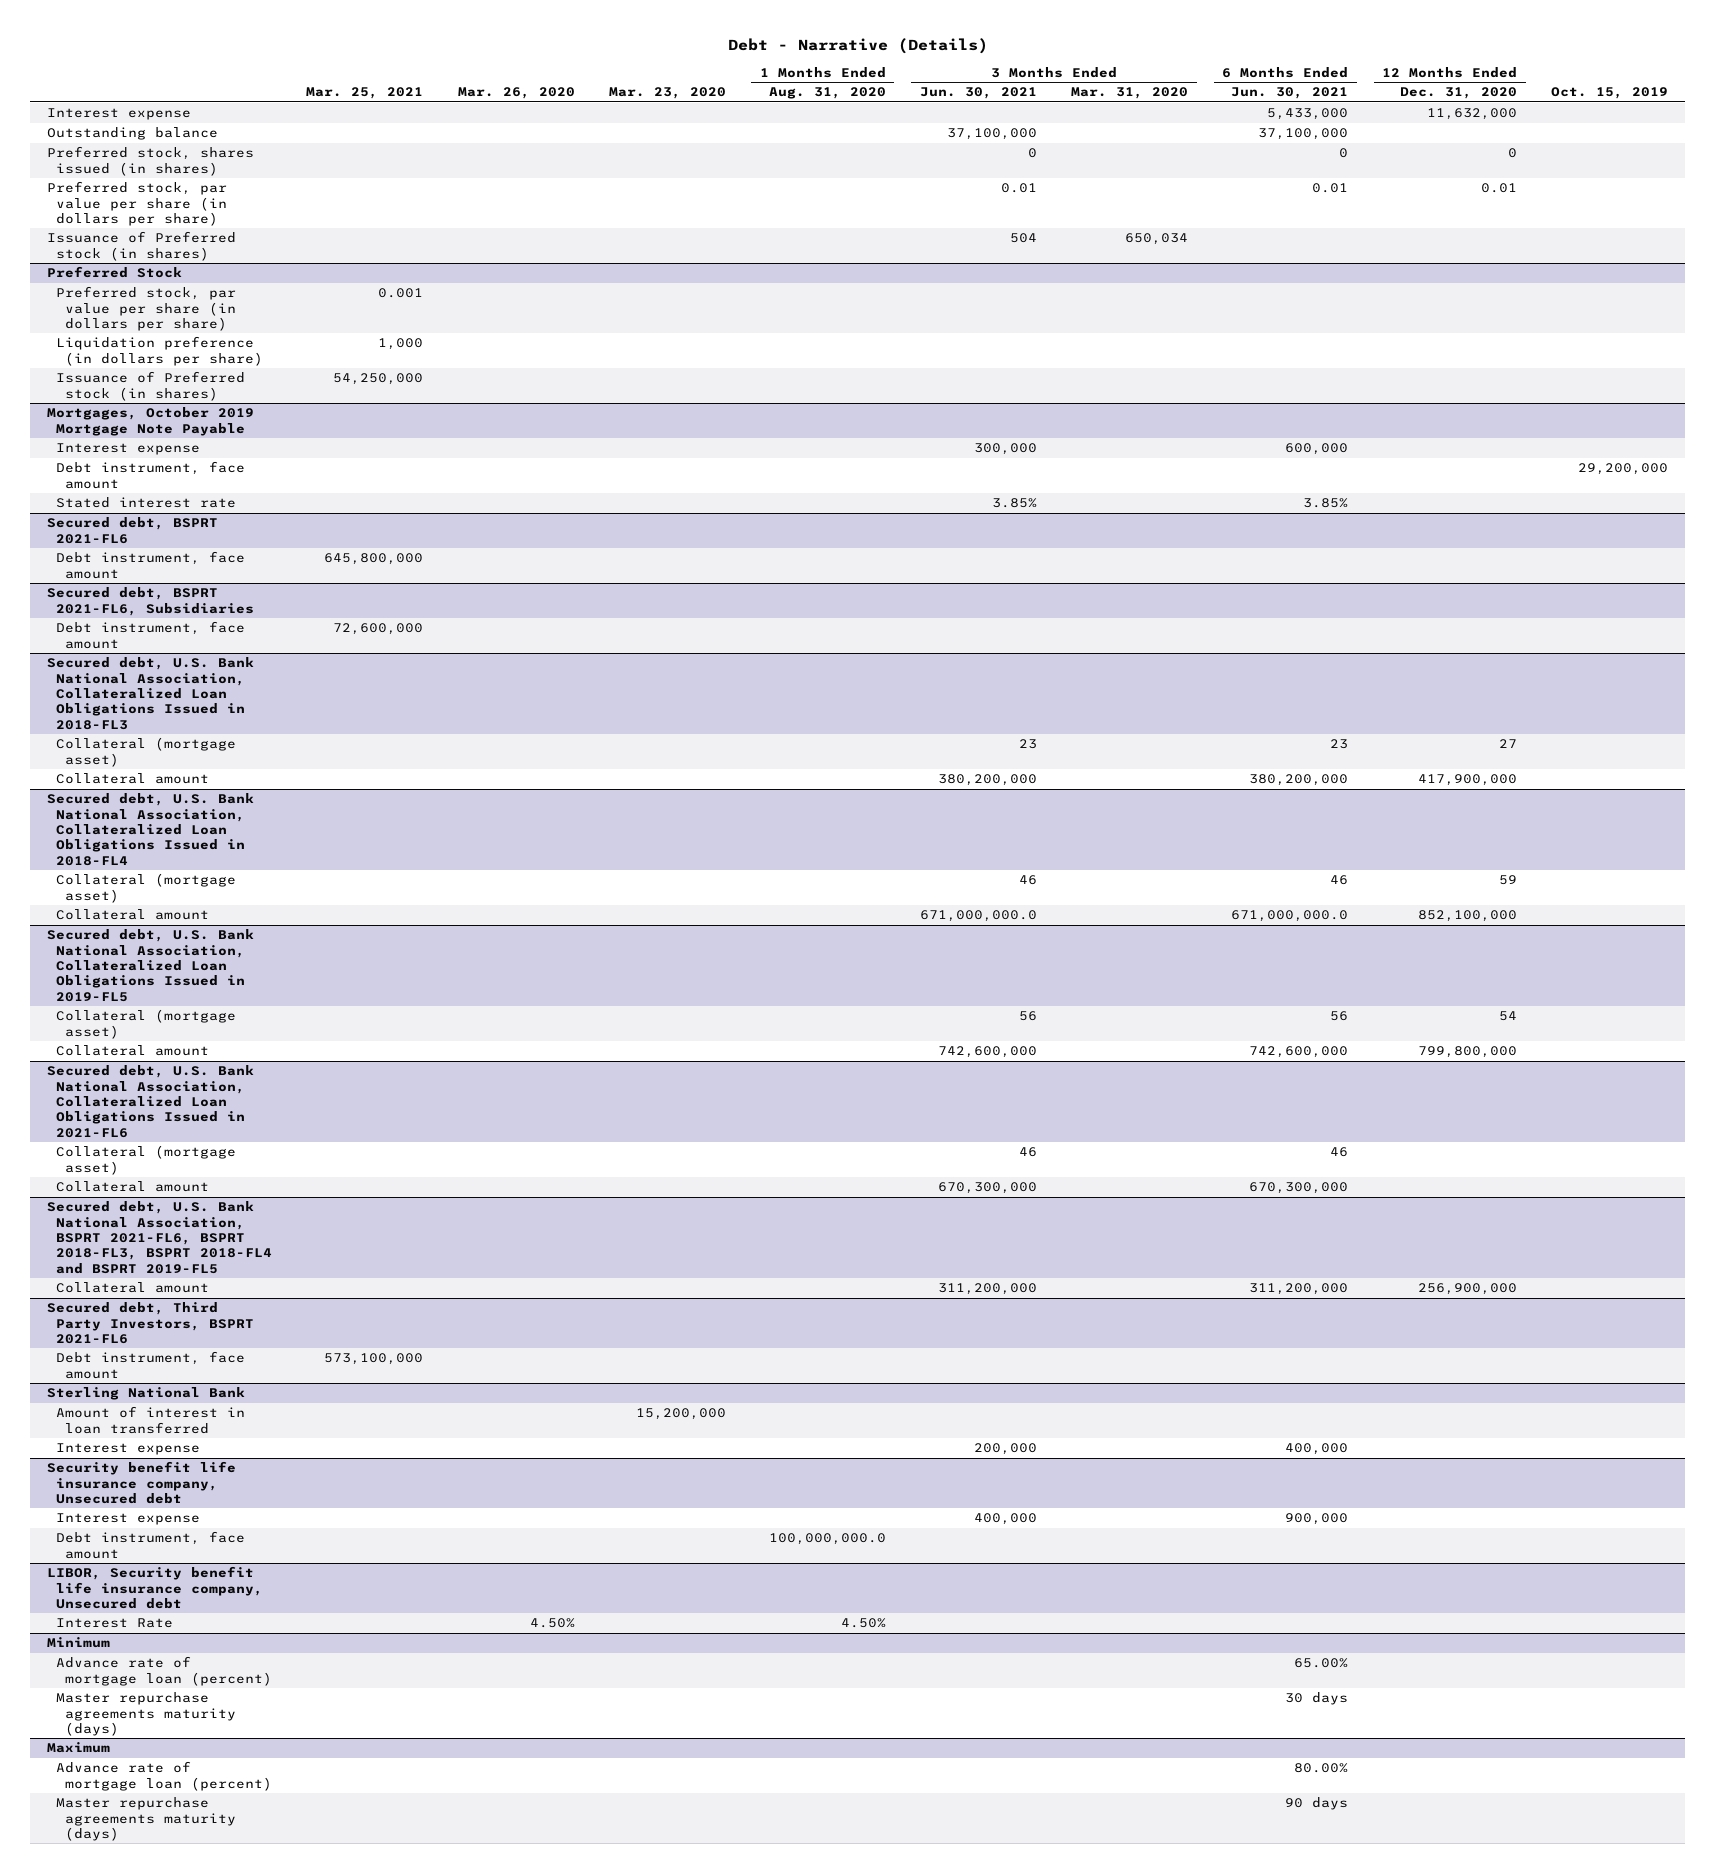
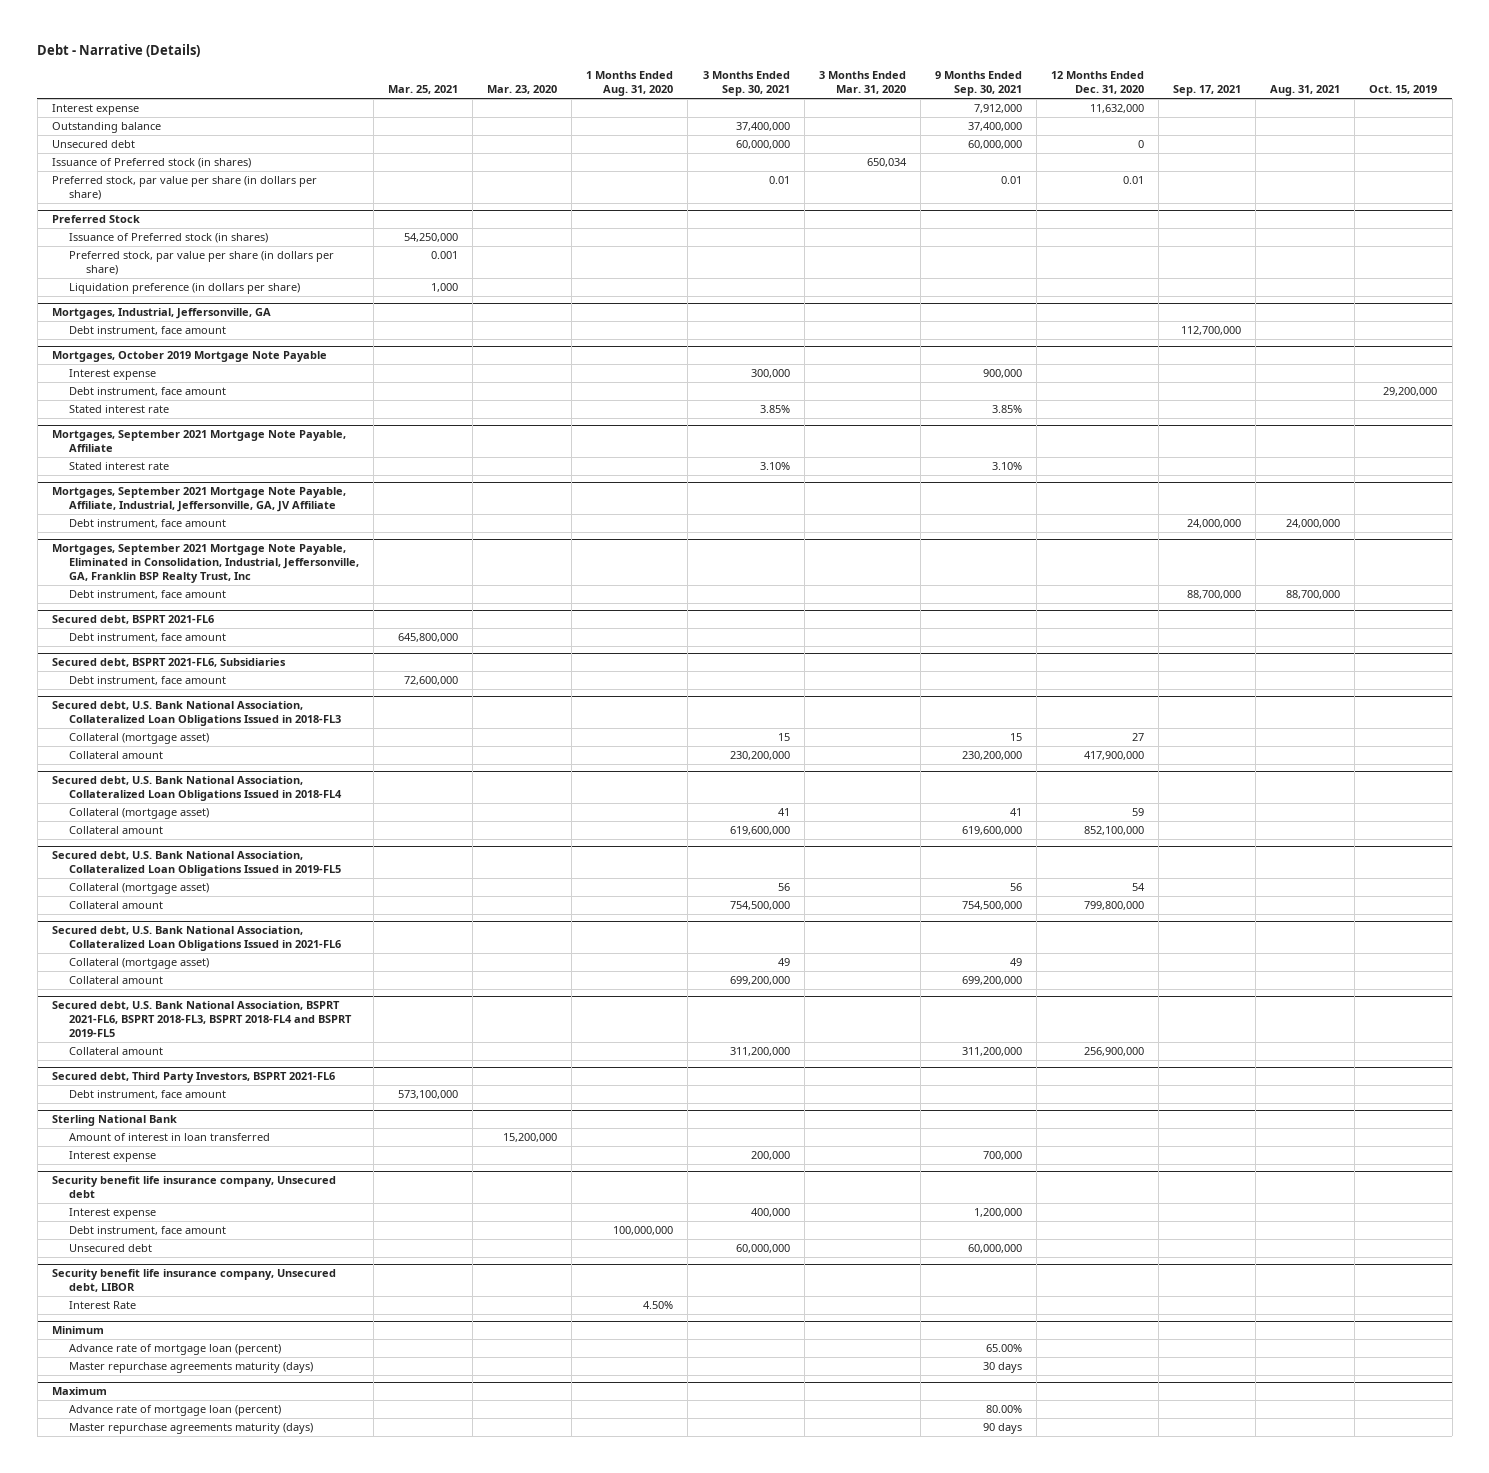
- | Mar. 25, 2021 | Mar. 26, 2020 | Mar. 23, 2020 | 1 Months Ended Aug. 31, 2020 | 3 Months Ended Jun. 30, 2021 | 3 Months Ended Mar. 31, 2020 | 6 Months Ended Jun. 30, 2021 | 12 Months Ended Dec. 31, 2020 | Oct. 15, 2019
+ | Mar. 25, 2021 | Mar. 23, 2020 | 1 Months Ended Aug. 31, 2020 | 3 Months Ended Sep. 30, 2021 | 3 Months Ended Mar. 31, 2020 | 9 Months Ended Sep. 30, 2021 | 12 Months Ended Dec. 31, 2020 | Sep. 17, 2021 | Aug. 31, 2021 | Oct. 15, 2019
- Preferred stock, shares issued (in shares) | | | | | 0 | | 0 | 0 |
+ Unsecured debt | | | | 60,000,000 | | 60,000,000 | 0 | | |
moved down: Preferred stock, par value per share (in dollars per share) | | | | 0.01 | | 0.01 | 0.01 | | |
@ Preferred Stock
moved up: Issuance of Preferred stock (in shares) | 54,250,000 | | | | | | | | |
+ Mortgages, Industrial, Jeffersonville, GA
+ Debt instrument, face amount | | | | | | | | 112,700,000 | |
+ Mortgages, September 2021 Mortgage Note Payable, Affiliate
+ Stated interest rate | | | | 3.10% | | 3.10% | | | |
+ Mortgages, September 2021 Mortgage Note Payable, Affiliate, Industrial, Jeffersonville, GA, JV Affiliate
+ Debt instrument, face amount | | | | | | | | 24,000,000 | 24,000,000 |
+ Mortgages, September 2021 Mortgage Note Payable, Eliminated in Consolidation, Industrial, Jeffersonville, GA, Franklin BSP Realty Trust, Inc
+ Debt instrument, face amount | | | | | | | | 88,700,000 | 88,700,000 |
@ Security benefit life insurance company, Unsecured debt
- Debt instrument, face amount | | | | 100,000,000.0 | | | | |
- LIBOR, Security benefit life insurance company, Unsecured debt
@ Security benefit life insurance company, Unsecured debt
+ Debt instrument, face amount | | | 100,000,000 | | | | | | |
+ Unsecured debt | | | | 60,000,000 | | 60,000,000 | | | |
+ Security benefit life insurance company, Unsecured debt, LIBOR

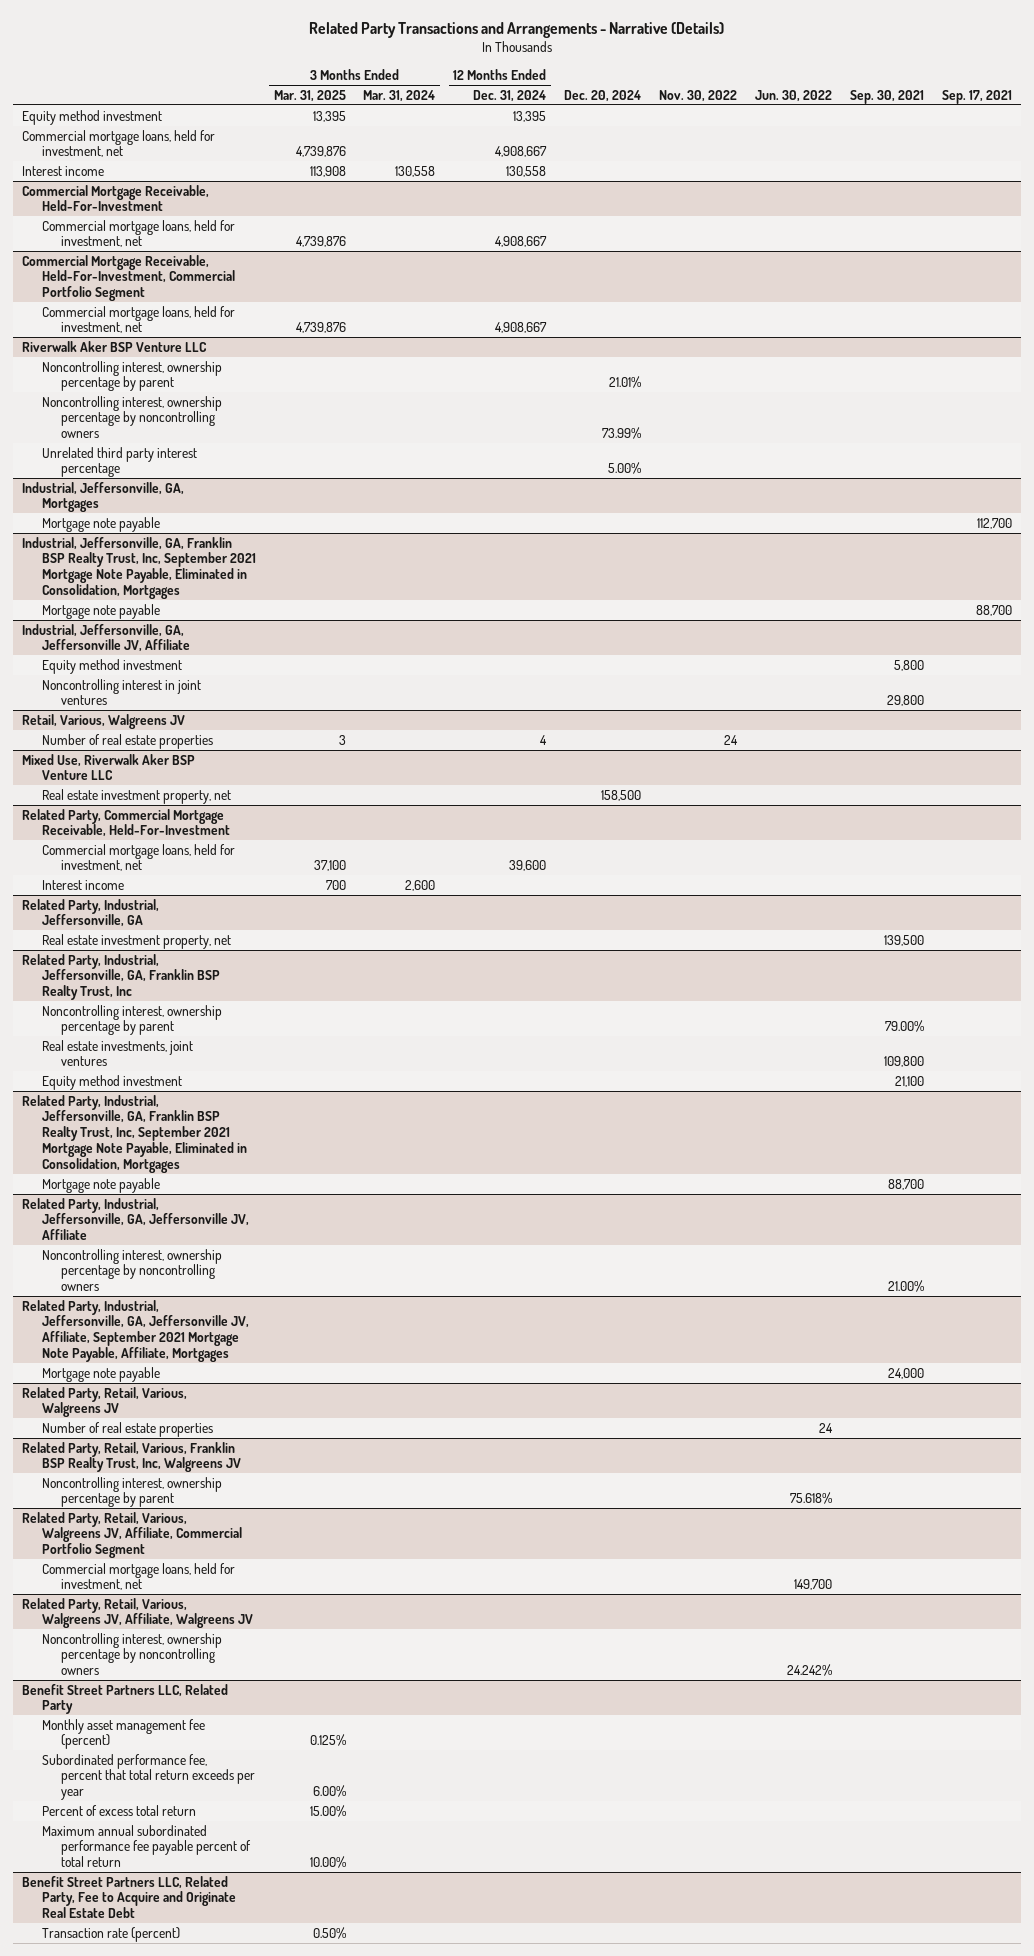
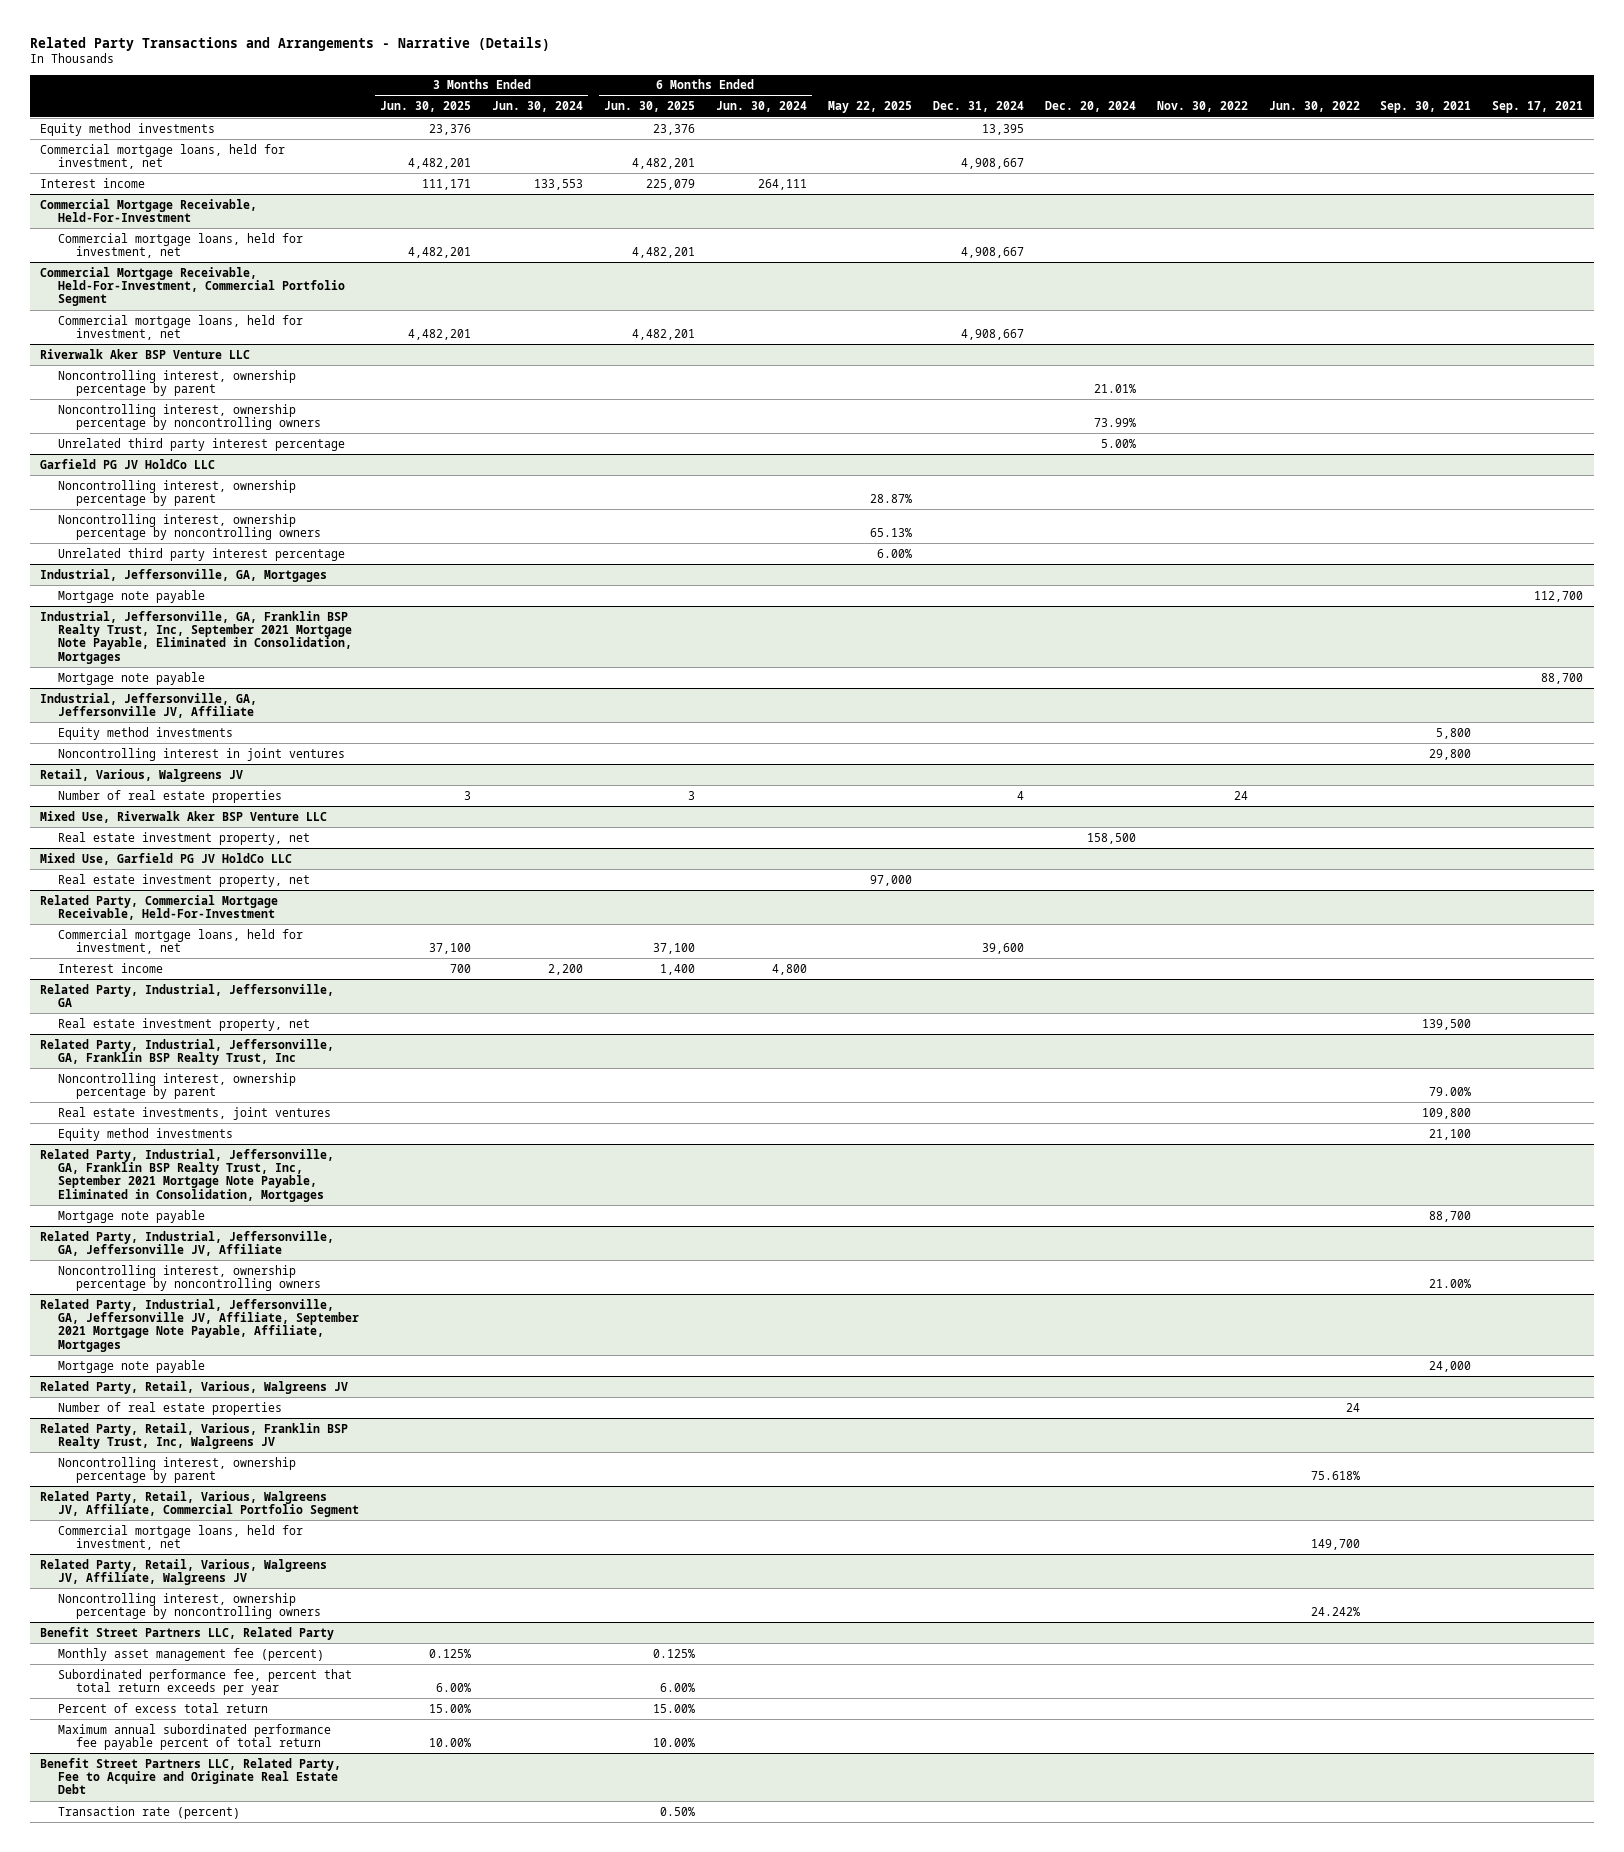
- | 3 Months Ended Mar. 31, 2025 | 3 Months Ended Mar. 31, 2024 | 12 Months Ended Dec. 31, 2024 | Dec. 20, 2024 | Nov. 30, 2022 | Jun. 30, 2022 | Sep. 30, 2021 | Sep. 17, 2021
+ | 3 Months Ended Jun. 30, 2025 | 3 Months Ended Jun. 30, 2024 | 6 Months Ended Jun. 30, 2025 | 6 Months Ended Jun. 30, 2024 | May 22, 2025 | Dec. 31, 2024 | Dec. 20, 2024 | Nov. 30, 2022 | Jun. 30, 2022 | Sep. 30, 2021 | Sep. 17, 2021
- Equity method investment | 13,395 | | 13,395 | | | | |
+ Equity method investments | 23,376 | | 23,376 | | | 13,395 | | | | |
+ Garfield PG JV HoldCo LLC
+ Noncontrolling interest, ownership percentage by parent | | | | | 28.87% | | | | | |
+ Noncontrolling interest, ownership percentage by noncontrolling owners | | | | | 65.13% | | | | | |
+ Unrelated third party interest percentage | | | | | 6.00% | | | | | |
@ Industrial, Jeffersonville, GA, Jeffersonville JV, Affiliate
- Equity method investment | | | | | | | 5,800 |
+ Equity method investments | | | | | | | | | | 5,800 |
+ Mixed Use, Garfield PG JV HoldCo LLC
+ Real estate investment property, net | | | | | 97,000 | | | | | |
@ Related Party, Industrial, Jeffersonville, GA, Franklin BSP Realty Trust, Inc
- Equity method investment | | | | | | | 21,100 |
+ Equity method investments | | | | | | | | | | 21,100 |

